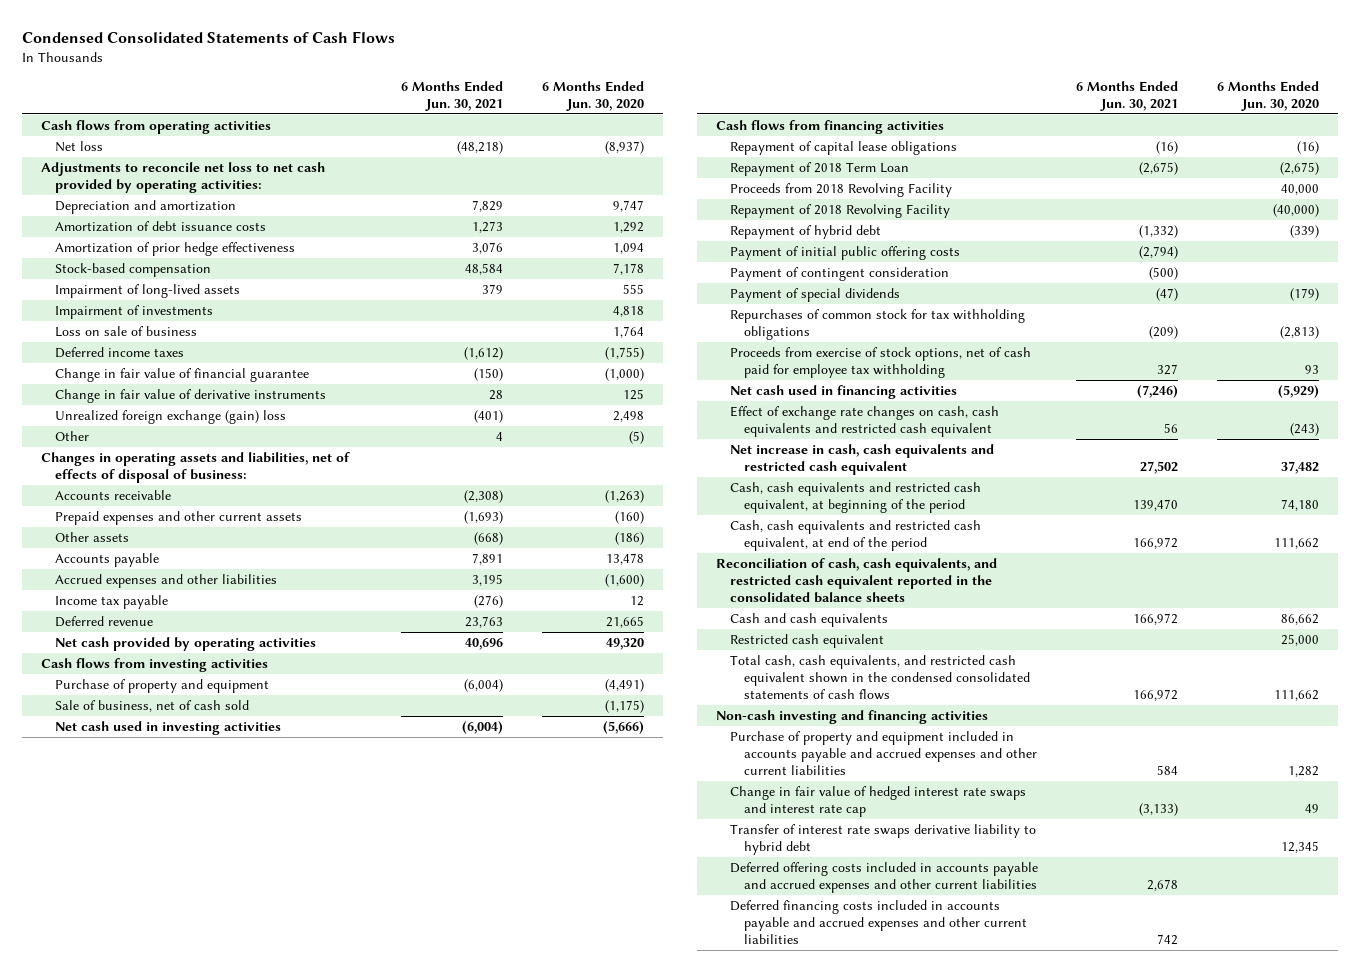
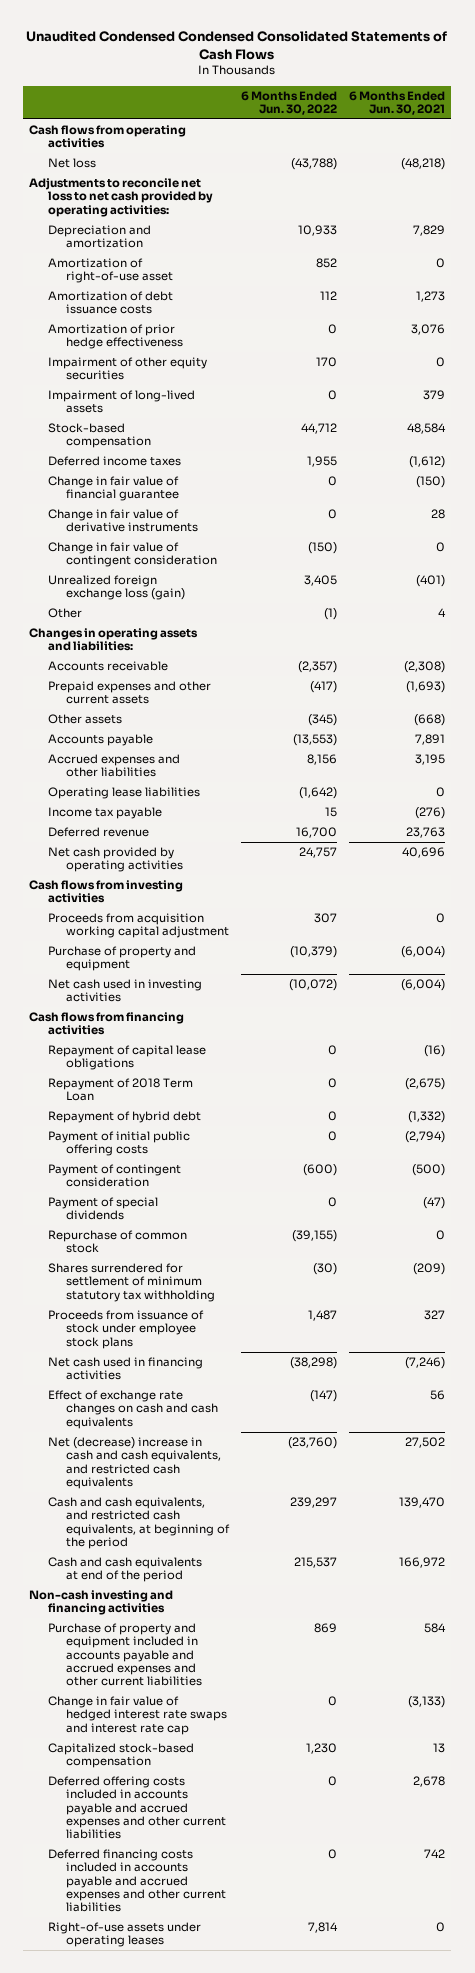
- Condensed Consolidated Statements of Cash Flows
+ Unaudited Condensed Condensed Consolidated Statements of Cash Flows
- | 6 Months Ended Jun. 30, 2021 | 6 Months Ended Jun. 30, 2020
+ | 6 Months Ended Jun. 30, 2022 | 6 Months Ended Jun. 30, 2021
+ Amortization of right-of-use asset | 852 | 0
+ Impairment of other equity securities | 170 | 0
- Impairment of investments | | 4,818
- Loss on sale of business | | 1,764
moved down: Stock-based compensation | 44,712 | 48,584
- Unrealized foreign exchange (gain) loss | (401) | 2,498
+ Change in fair value of contingent consideration | (150) | 0
+ Unrealized foreign exchange loss (gain) | 3,405 | (401)
- Changes in operating assets and liabilities, net of effects of disposal of business:
+ Changes in operating assets and liabilities:
+ Operating lease liabilities | (1,642) | 0
+ Proceeds from acquisition working capital adjustment | 307 | 0
- Sale of business, net of cash sold | | (1,175)
- Proceeds from 2018 Revolving Facility | | 40,000
- Repayment of 2018 Revolving Facility | | (40,000)
- Repurchases of common stock for tax withholding obligations | (209) | (2,813)
- Proceeds from exercise of stock options, net of cash paid for employee tax withholding | 327 | 93
+ Repurchase of common stock | (39,155) | 0
+ Shares surrendered for settlement of minimum statutory tax withholding | (30) | (209)
+ Proceeds from issuance of stock under employee stock plans | 1,487 | 327
- Effect of exchange rate changes on cash, cash equivalents and restricted cash equivalent | 56 | (243)
- Net increase in cash, cash equivalents and restricted cash equivalent | 27,502 | 37,482
- Cash, cash equivalents and restricted cash equivalent, at beginning of the period | 139,470 | 74,180
- Cash, cash equivalents and restricted cash equivalent, at end of the period | 166,972 | 111,662
- Reconciliation of cash, cash equivalents, and restricted cash equivalent reported in the consolidated balance sheets
- Cash and cash equivalents | 166,972 | 86,662
- Restricted cash equivalent | | 25,000
- Total cash, cash equivalents, and restricted cash equivalent shown in the condensed consolidated statements of cash flows | 166,972 | 111,662
+ Effect of exchange rate changes on cash and cash equivalents | (147) | 56
+ Net (decrease) increase in cash and cash equivalents, and restricted cash equivalents | (23,760) | 27,502
+ Cash and cash equivalents, and restricted cash equivalents, at beginning of the period | 239,297 | 139,470
+ Cash and cash equivalents at end of the period | 215,537 | 166,972
- Transfer of interest rate swaps derivative liability to hybrid debt | | 12,345
+ Capitalized stock-based compensation | 1,230 | 13
+ Right-of-use assets under operating leases | 7,814 | 0

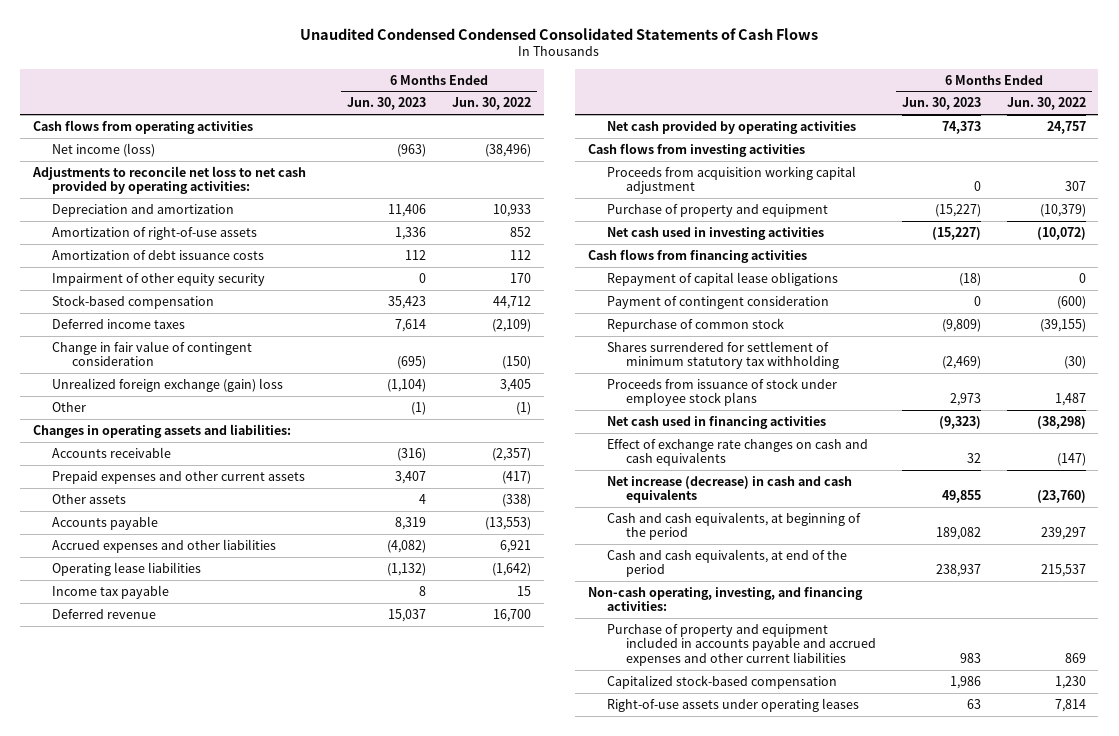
- | 6 Months Ended Jun. 30, 2022 | 6 Months Ended Jun. 30, 2021
+ | 6 Months Ended Jun. 30, 2023 | 6 Months Ended Jun. 30, 2022
- Net loss | (43,788) | (48,218)
+ Net income (loss) | (963) | (38,496)
- Amortization of right-of-use asset | 852 | 0
+ Amortization of right-of-use assets | 1,336 | 852
- Amortization of prior hedge effectiveness | 0 | 3,076
- Impairment of other equity securities | 170 | 0
- Impairment of long-lived assets | 0 | 379
+ Impairment of other equity security | 0 | 170
- Deferred income taxes | 1,955 | (1,612)
- Change in fair value of financial guarantee | 0 | (150)
- Change in fair value of derivative instruments | 0 | 28
+ Deferred income taxes | 7,614 | (2,109)
- Unrealized foreign exchange loss (gain) | 3,405 | (401)
+ Unrealized foreign exchange (gain) loss | (1,104) | 3,405
- Other assets | (345) | (668)
+ Other assets | 4 | (338)
- Accrued expenses and other liabilities | 8,156 | 3,195
+ Accrued expenses and other liabilities | (4,082) | 6,921
- Repayment of 2018 Term Loan | 0 | (2,675)
- Repayment of hybrid debt | 0 | (1,332)
- Payment of initial public offering costs | 0 | (2,794)
- Payment of special dividends | 0 | (47)
- Net (decrease) increase in cash and cash equivalents, and restricted cash equivalents | (23,760) | 27,502
- Cash and cash equivalents, and restricted cash equivalents, at beginning of the period | 239,297 | 139,470
- Cash and cash equivalents at end of the period | 215,537 | 166,972
- Non-cash investing and financing activities
+ Net increase (decrease) in cash and cash equivalents | 49,855 | (23,760)
+ Cash and cash equivalents, at beginning of the period | 189,082 | 239,297
+ Cash and cash equivalents, at end of the period | 238,937 | 215,537
+ Non-cash operating, investing, and financing activities:
- Change in fair value of hedged interest rate swaps and interest rate cap | 0 | (3,133)
- Deferred offering costs included in accounts payable and accrued expenses and other current liabilities | 0 | 2,678
- Deferred financing costs included in accounts payable and accrued expenses and other current liabilities | 0 | 742

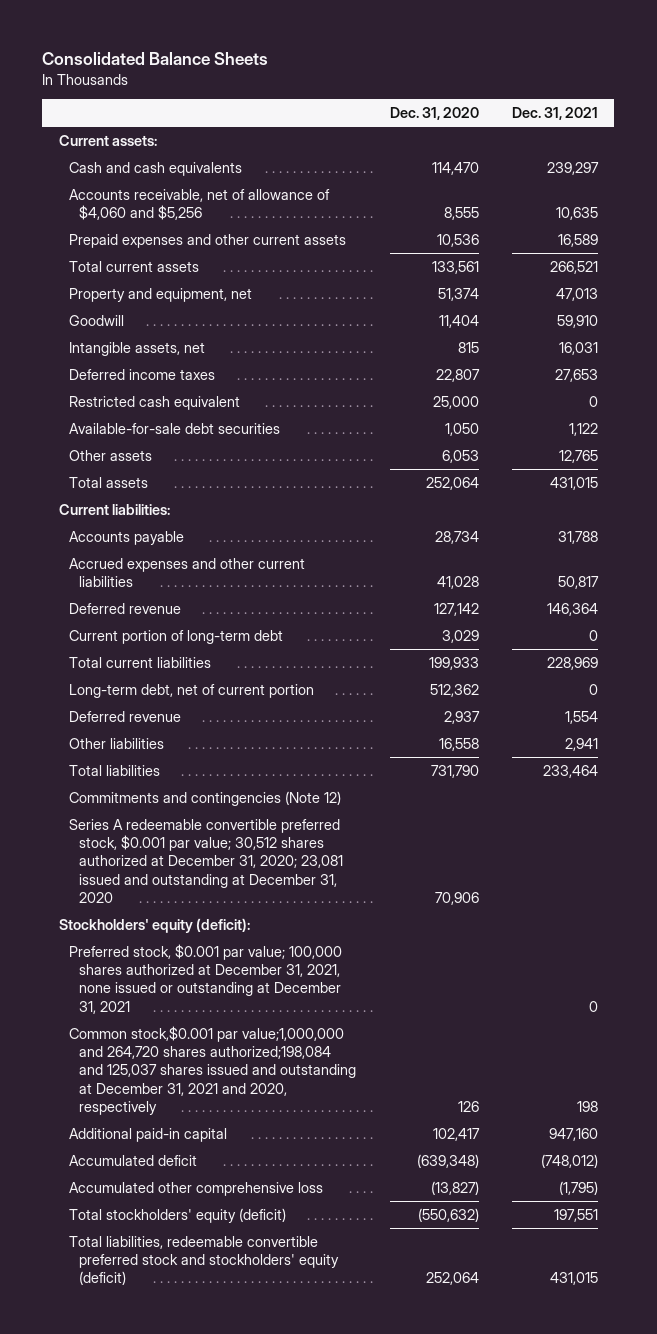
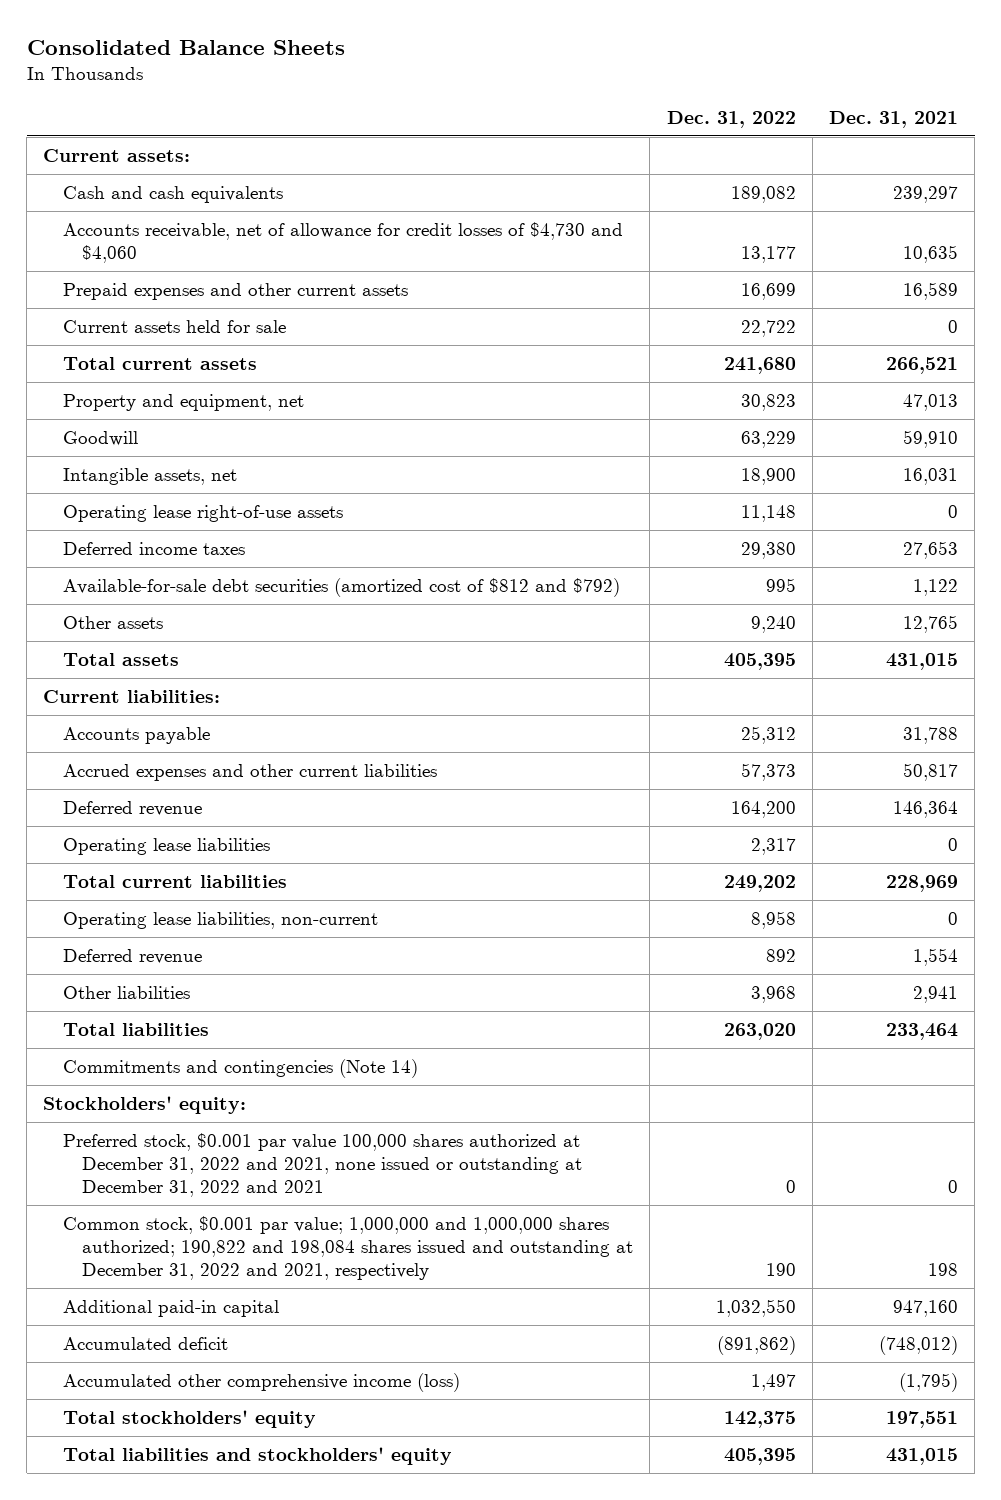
- | Dec. 31, 2020 | Dec. 31, 2021
+ | Dec. 31, 2022 | Dec. 31, 2021
- Accounts receivable, net of allowance of $4,060 and $5,256 | 8,555 | 10,635
+ Accounts receivable, net of allowance for credit losses of $4,730 and $4,060 | 13,177 | 10,635
+ Current assets held for sale | 22,722 | 0
+ Operating lease right-of-use assets | 11,148 | 0
- Restricted cash equivalent | 25,000 | 0
- Available-for-sale debt securities | 1,050 | 1,122
+ Available-for-sale debt securities (amortized cost of $812 and $792) | 995 | 1,122
- Current portion of long-term debt | 3,029 | 0
+ Operating lease liabilities | 2,317 | 0
- Long-term debt, net of current portion | 512,362 | 0
+ Operating lease liabilities, non-current | 8,958 | 0
- Commitments and contingencies (Note 12)
- Series A redeemable convertible preferred stock, $0.001 par value; 30,512 shares authorized at December 31, 2020; 23,081 issued and outstanding at December 31, 2020 | 70,906 |
- Stockholders' equity (deficit):
- Preferred stock, $0.001 par value; 100,000 shares authorized at December 31, 2021, none issued or outstanding at December 31, 2021 | | 0
- Common stock,$0.001 par value;1,000,000 and 264,720 shares authorized;198,084 and 125,037 shares issued and outstanding at December 31, 2021 and 2020, respectively | 126 | 198
+ Commitments and contingencies (Note 14)
+ Stockholders' equity:
+ Preferred stock, $0.001 par value 100,000 shares authorized at December 31, 2022 and 2021, none issued or outstanding at December 31, 2022 and 2021 | 0 | 0
+ Common stock, $0.001 par value; 1,000,000 and 1,000,000 shares authorized; 190,822 and 198,084 shares issued and outstanding at December 31, 2022 and 2021, respectively | 190 | 198
- Accumulated other comprehensive loss | (13,827) | (1,795)
- Total stockholders' equity (deficit) | (550,632) | 197,551
- Total liabilities, redeemable convertible preferred stock and stockholders' equity (deficit) | 252,064 | 431,015
+ Accumulated other comprehensive income (loss) | 1,497 | (1,795)
+ Total stockholders' equity | 142,375 | 197,551
+ Total liabilities and stockholders' equity | 405,395 | 431,015

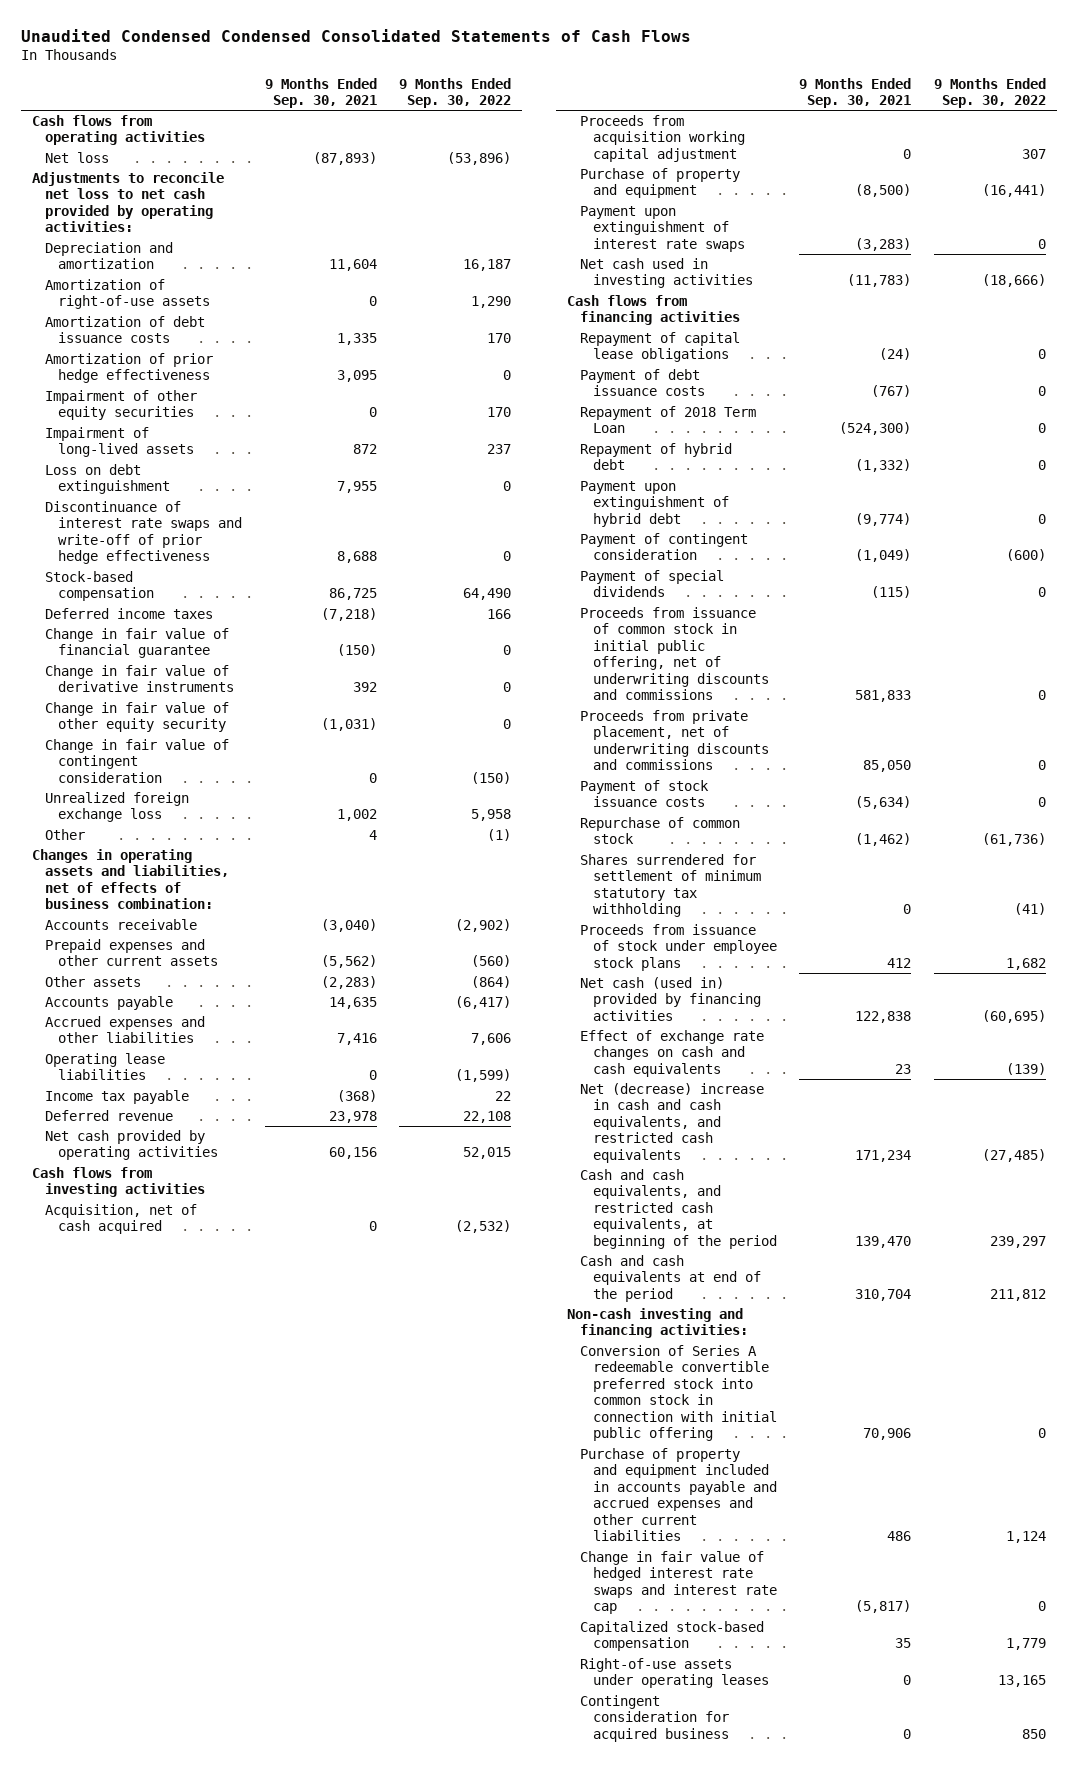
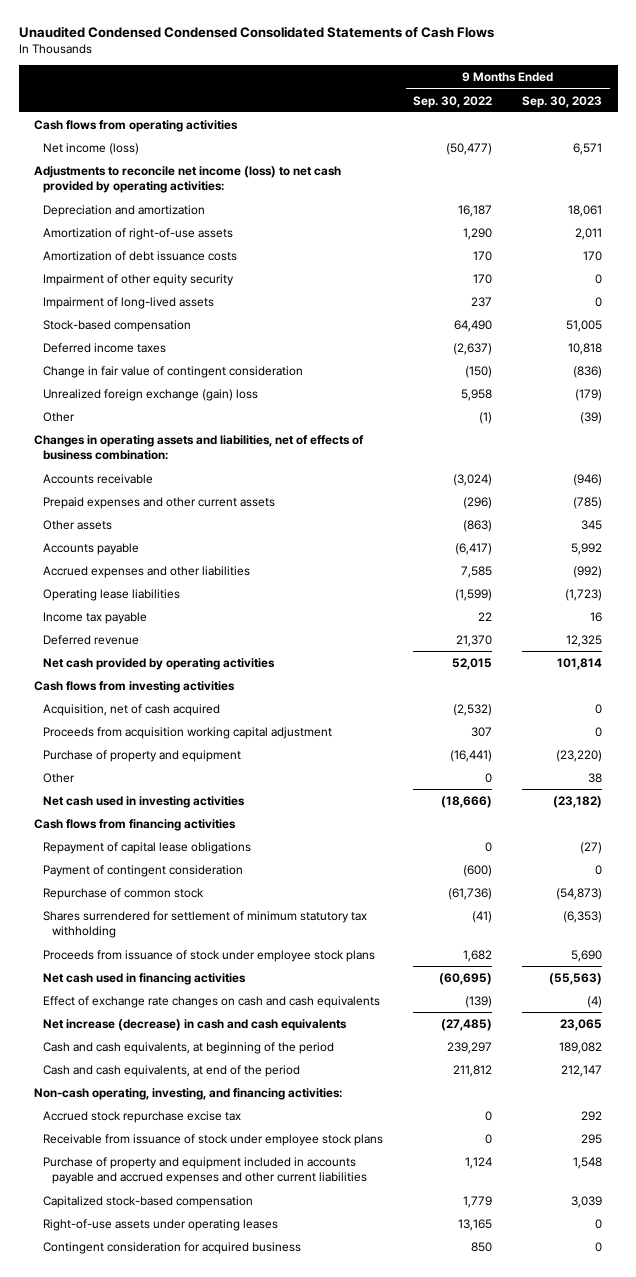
- | 9 Months Ended Sep. 30, 2021 | 9 Months Ended Sep. 30, 2022
+ | 9 Months Ended Sep. 30, 2022 | 9 Months Ended Sep. 30, 2023
- Net loss | (87,893) | (53,896)
- Adjustments to reconcile net loss to net cash provided by operating activities:
+ Net income (loss) | (50,477) | 6,571
+ Adjustments to reconcile net income (loss) to net cash provided by operating activities:
- Amortization of prior hedge effectiveness | 3,095 | 0
- Impairment of other equity securities | 0 | 170
+ Impairment of other equity security | 170 | 0
- Loss on debt extinguishment | 7,955 | 0
- Discontinuance of interest rate swaps and write-off of prior hedge effectiveness | 8,688 | 0
- Deferred income taxes | (7,218) | 166
- Change in fair value of financial guarantee | (150) | 0
- Change in fair value of derivative instruments | 392 | 0
- Change in fair value of other equity security | (1,031) | 0
+ Deferred income taxes | (2,637) | 10,818
- Unrealized foreign exchange loss | 1,002 | 5,958
+ Unrealized foreign exchange (gain) loss | 5,958 | (179)
- Accounts receivable | (3,040) | (2,902)
- Prepaid expenses and other current assets | (5,562) | (560)
- Other assets | (2,283) | (864)
+ Accounts receivable | (3,024) | (946)
+ Prepaid expenses and other current assets | (296) | (785)
+ Other assets | (863) | 345
- Accrued expenses and other liabilities | 7,416 | 7,606
+ Accrued expenses and other liabilities | 7,585 | (992)
- Deferred revenue | 23,978 | 22,108
+ Deferred revenue | 21,370 | 12,325
- Payment upon extinguishment of interest rate swaps | (3,283) | 0
+ Other | 0 | 38
- Payment of debt issuance costs | (767) | 0
- Repayment of 2018 Term Loan | (524,300) | 0
- Repayment of hybrid debt | (1,332) | 0
- Payment upon extinguishment of hybrid debt | (9,774) | 0
- Payment of special dividends | (115) | 0
- Proceeds from issuance of common stock in initial public offering, net of underwriting discounts and commissions | 581,833 | 0
- Proceeds from private placement, net of underwriting discounts and commissions | 85,050 | 0
- Payment of stock issuance costs | (5,634) | 0
- Net cash (used in) provided by financing activities | 122,838 | (60,695)
+ Net cash used in financing activities | (60,695) | (55,563)
- Net (decrease) increase in cash and cash equivalents, and restricted cash equivalents | 171,234 | (27,485)
- Cash and cash equivalents, and restricted cash equivalents, at beginning of the period | 139,470 | 239,297
- Cash and cash equivalents at end of the period | 310,704 | 211,812
- Non-cash investing and financing activities:
- Conversion of Series A redeemable convertible preferred stock into common stock in connection with initial public offering | 70,906 | 0
+ Net increase (decrease) in cash and cash equivalents | (27,485) | 23,065
+ Cash and cash equivalents, at beginning of the period | 239,297 | 189,082
+ Cash and cash equivalents, at end of the period | 211,812 | 212,147
+ Non-cash operating, investing, and financing activities:
+ Accrued stock repurchase excise tax | 0 | 292
+ Receivable from issuance of stock under employee stock plans | 0 | 295
- Change in fair value of hedged interest rate swaps and interest rate cap | (5,817) | 0

